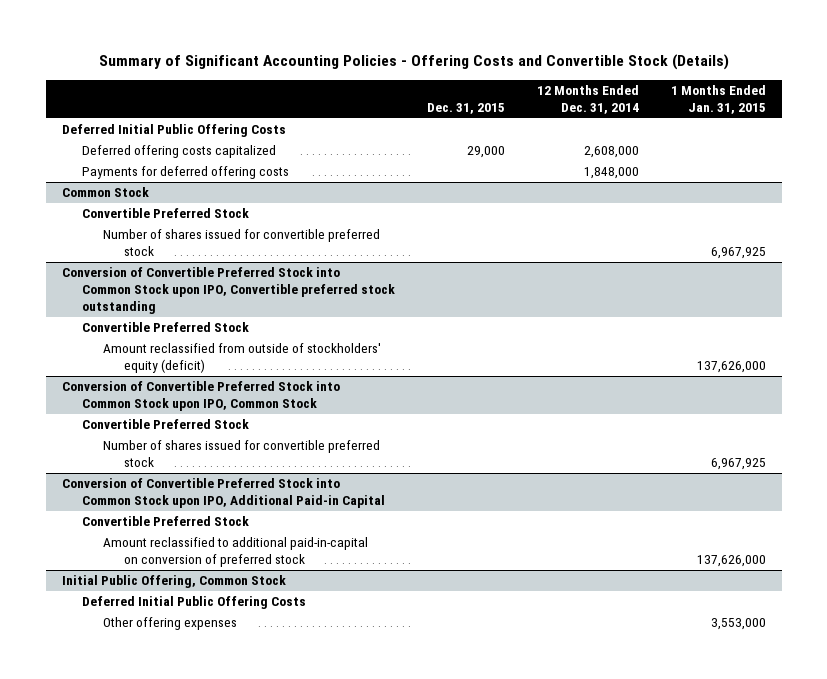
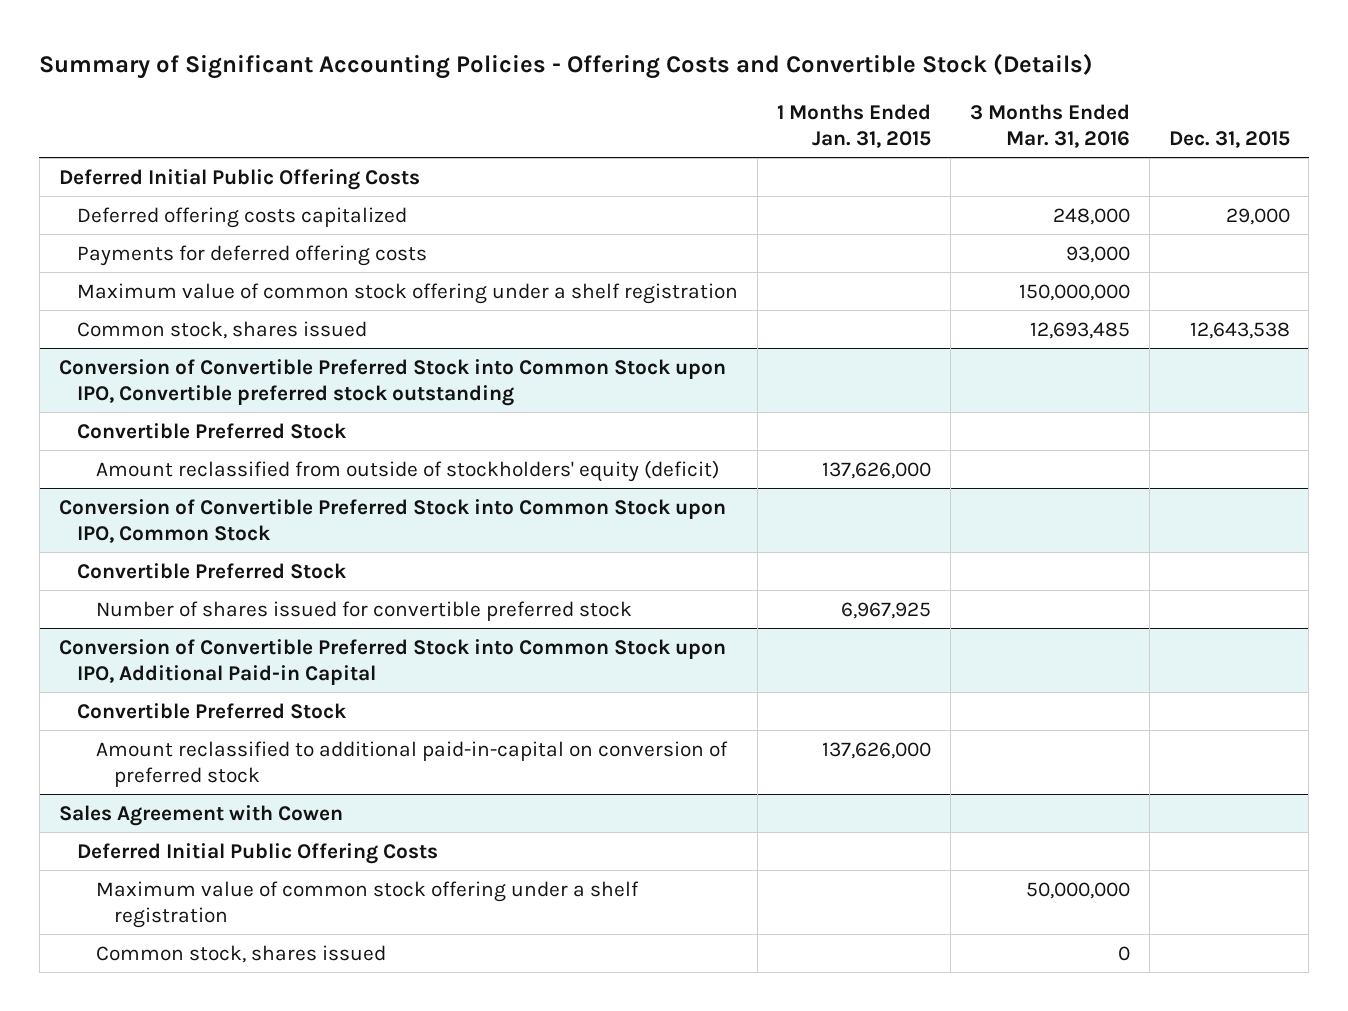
- | Dec. 31, 2015 | 12 Months Ended Dec. 31, 2014 | 1 Months Ended Jan. 31, 2015
+ | 1 Months Ended Jan. 31, 2015 | 3 Months Ended Mar. 31, 2016 | Dec. 31, 2015
- Common Stock
- Convertible Preferred Stock
- Number of shares issued for convertible preferred stock | | | 6,967,925
+ Maximum value of common stock offering under a shelf registration | | 150,000,000 |
+ Common stock, shares issued | | 12,693,485 | 12,643,538
- Initial Public Offering, Common Stock
- Deferred Initial Public Offering Costs
- Other offering expenses | | | 3,553,000
+ Sales Agreement with Cowen
+ Deferred Initial Public Offering Costs
+ Maximum value of common stock offering under a shelf registration | | 50,000,000 |
+ Common stock, shares issued | | 0 |

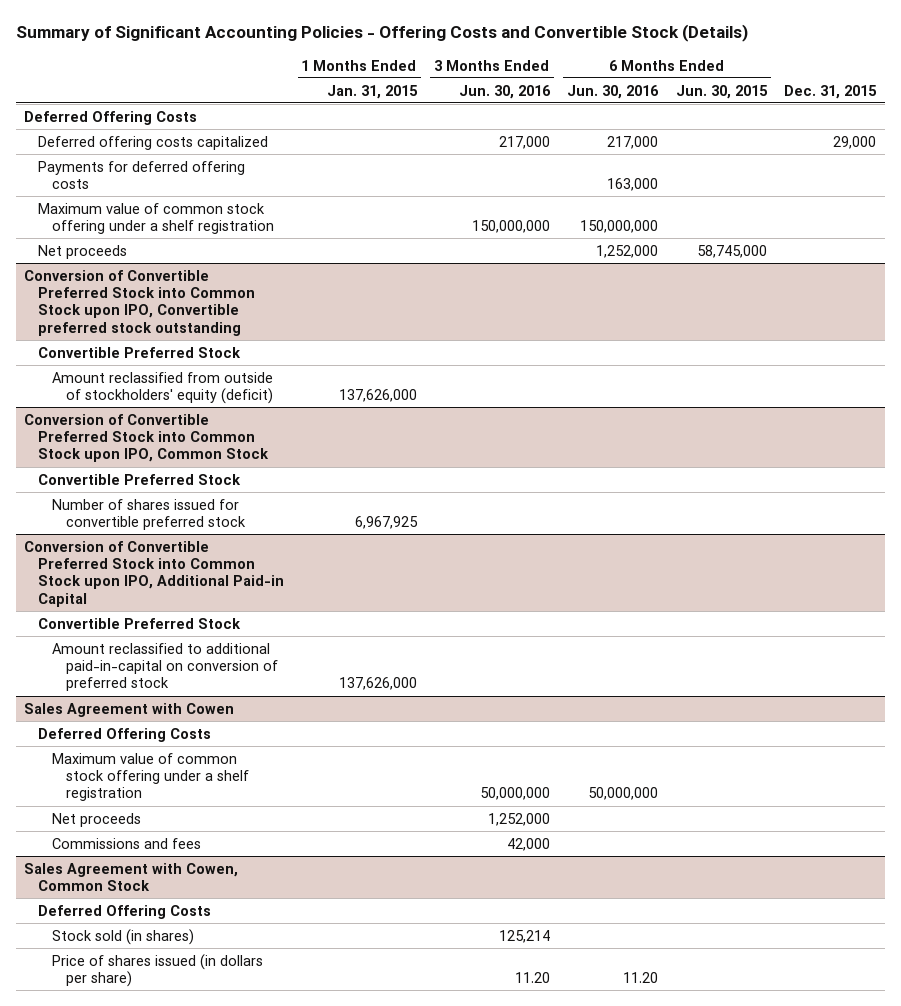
- | 1 Months Ended Jan. 31, 2015 | 3 Months Ended Mar. 31, 2016 | Dec. 31, 2015
+ | 1 Months Ended Jan. 31, 2015 | 3 Months Ended Jun. 30, 2016 | 6 Months Ended Jun. 30, 2016 | 6 Months Ended Jun. 30, 2015 | Dec. 31, 2015
- Deferred Initial Public Offering Costs
+ Deferred Offering Costs
- Common stock, shares issued | | 12,693,485 | 12,643,538
+ Net proceeds | | | 1,252,000 | 58,745,000 |
@ Sales Agreement with Cowen
- Deferred Initial Public Offering Costs
+ Deferred Offering Costs
- Common stock, shares issued | | 0 |
+ Net proceeds | | 1,252,000 | | |
+ Commissions and fees | | 42,000 | | |
+ Sales Agreement with Cowen, Common Stock
+ Deferred Offering Costs
+ Stock sold (in shares) | | 125,214 | | |
+ Price of shares issued (in dollars per share) | | 11.20 | 11.20 | |

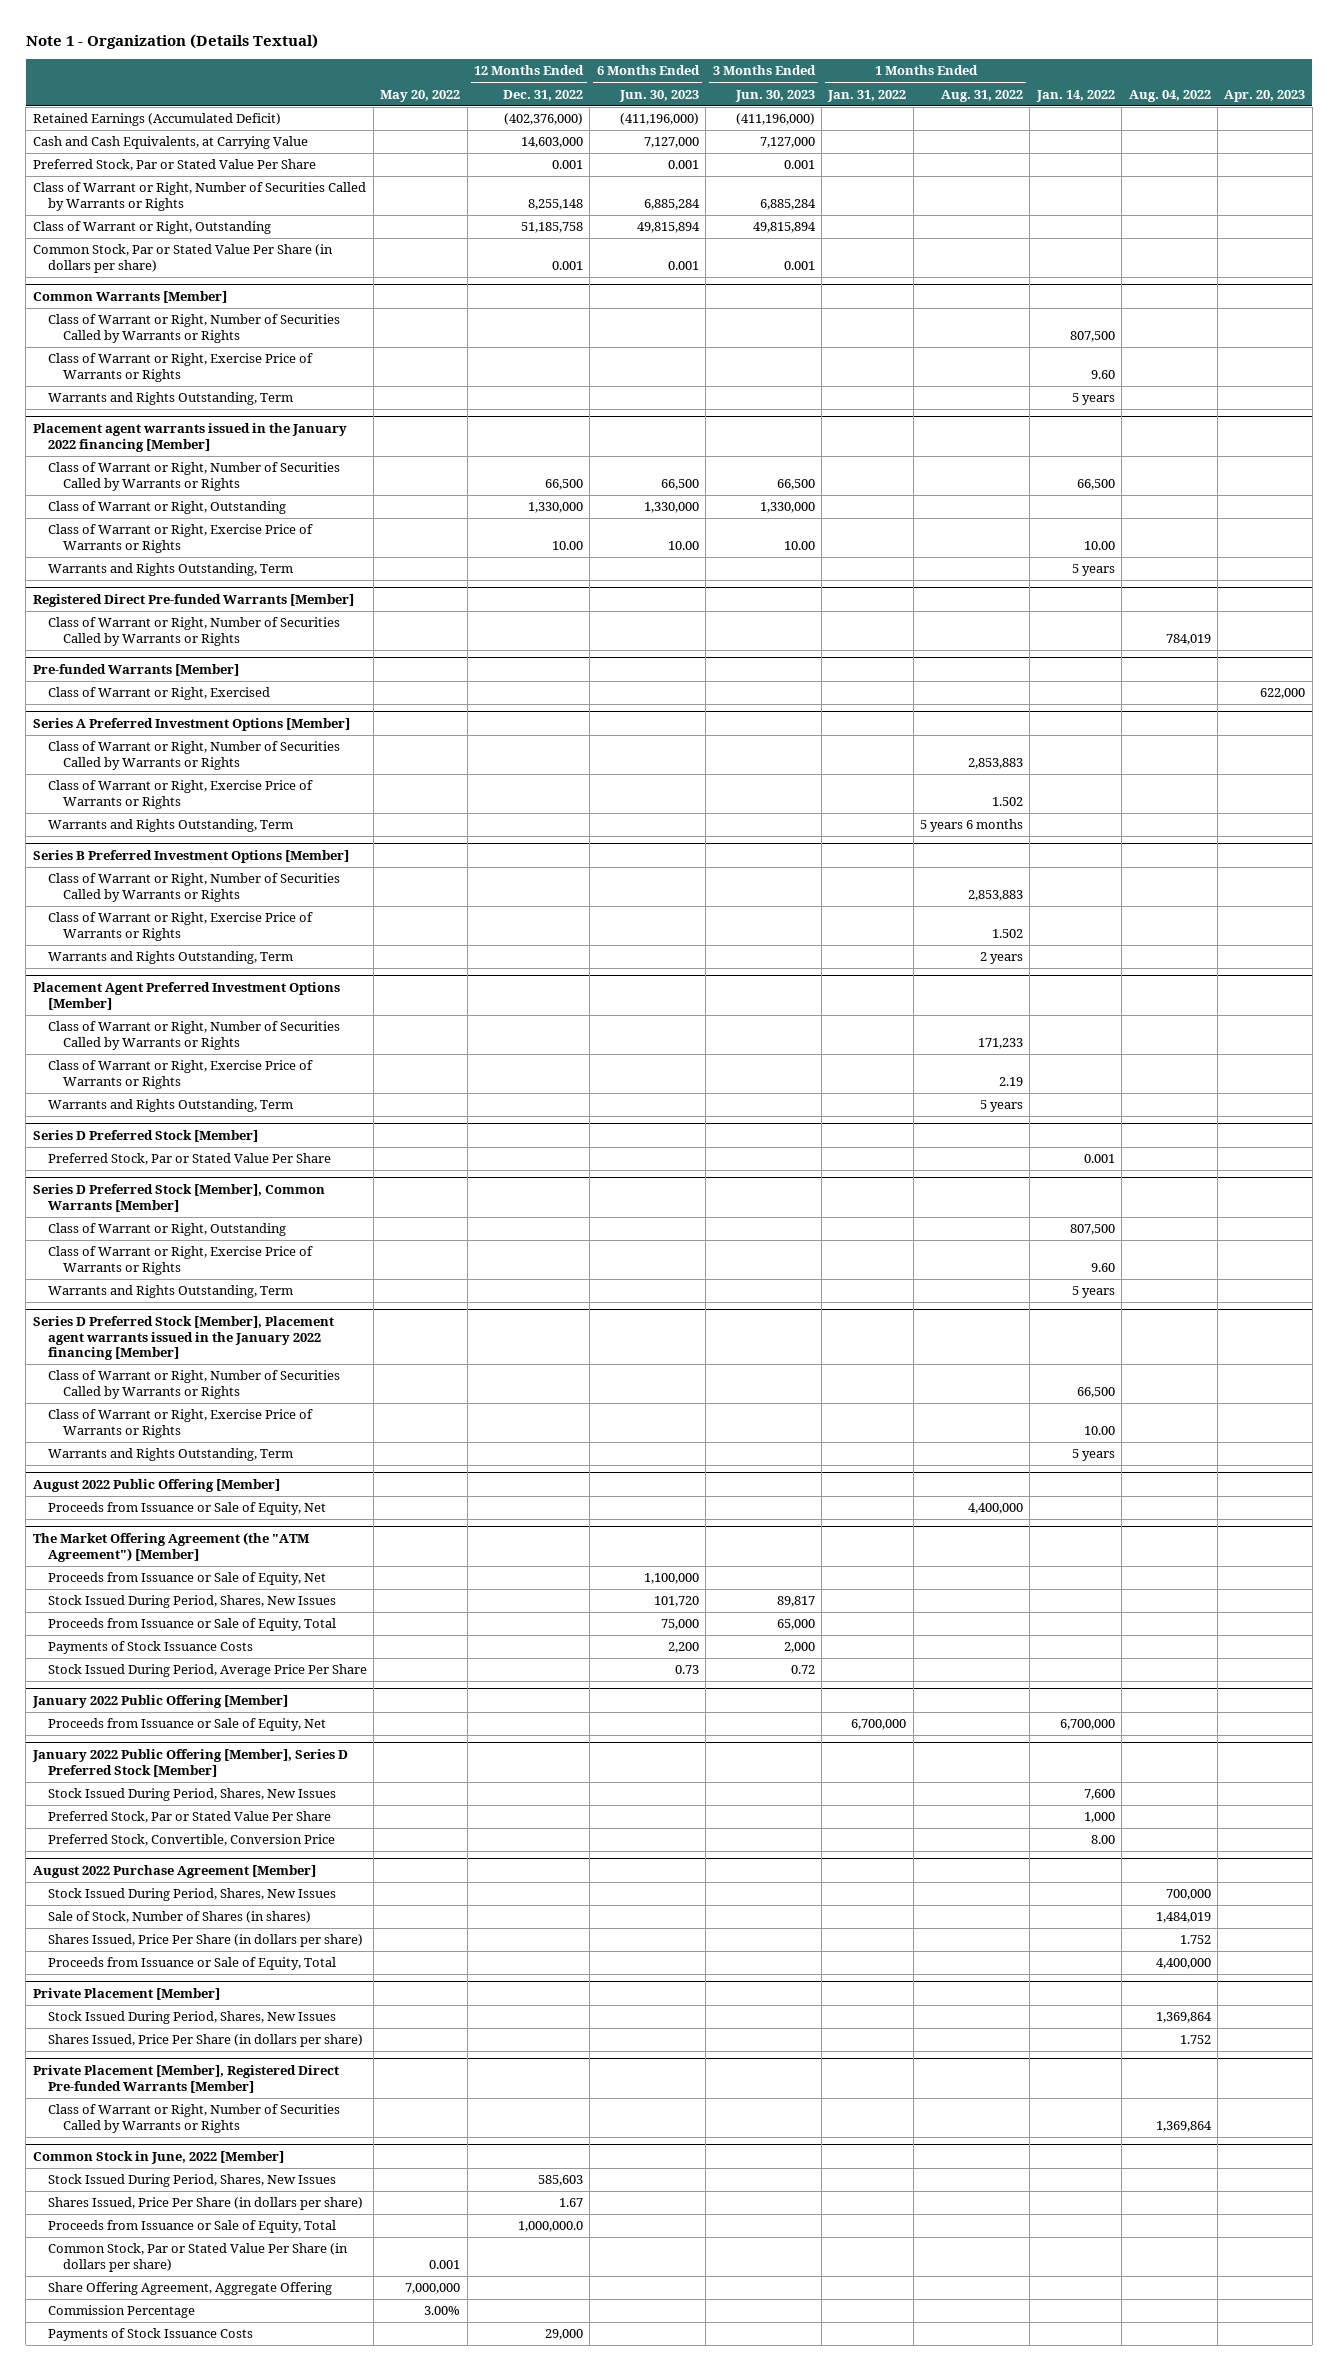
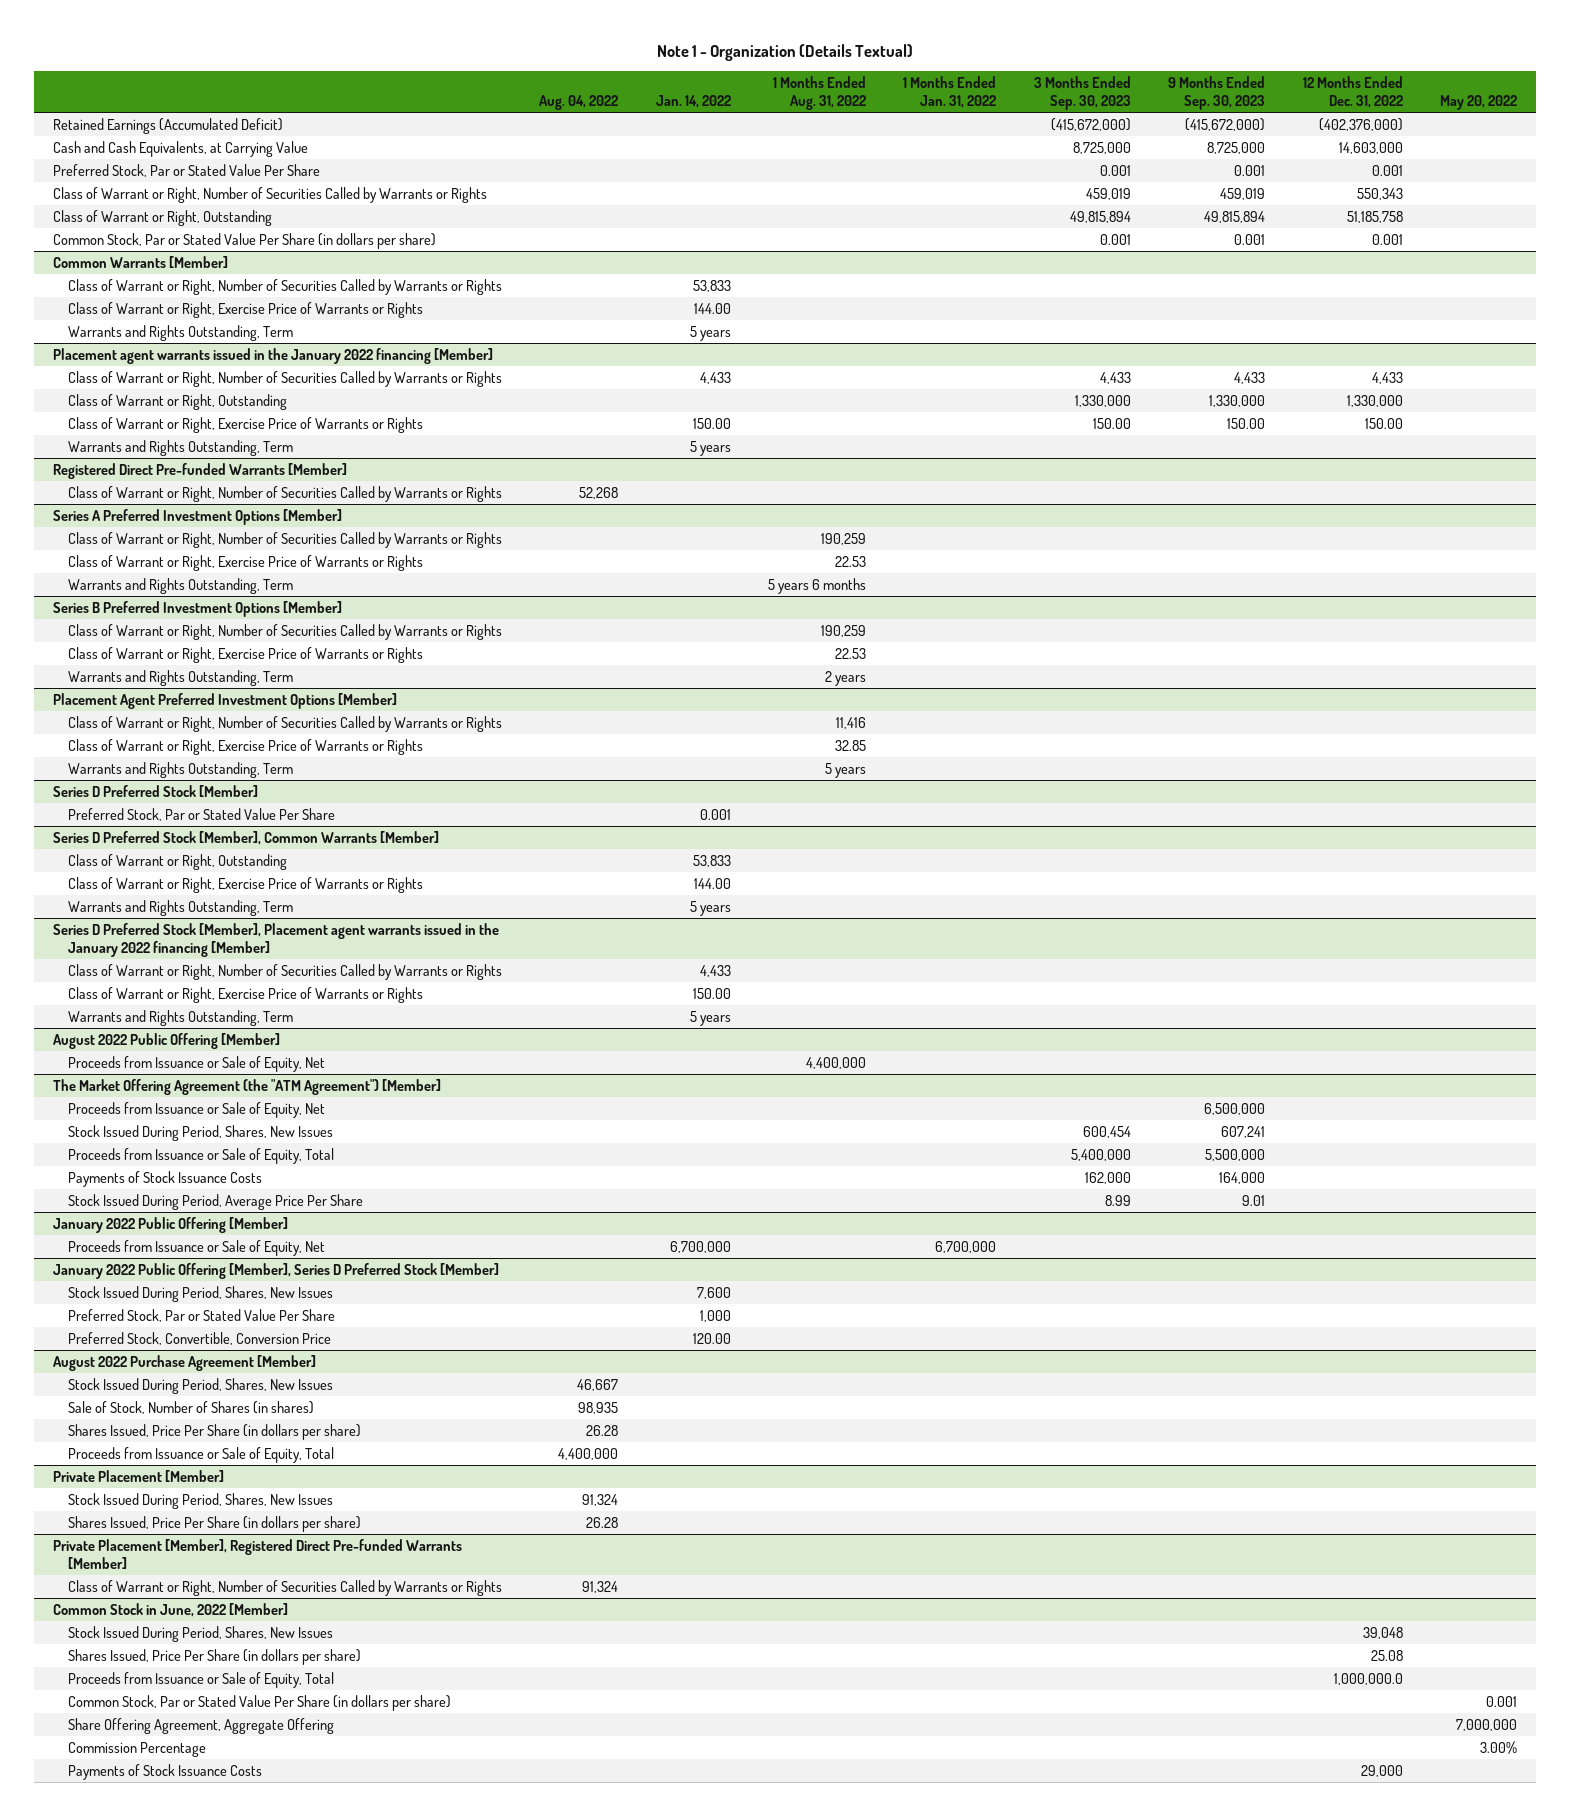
- | May 20, 2022 | 12 Months Ended Dec. 31, 2022 | 6 Months Ended Jun. 30, 2023 | 3 Months Ended Jun. 30, 2023 | 1 Months Ended Jan. 31, 2022 | 1 Months Ended Aug. 31, 2022 | Jan. 14, 2022 | Aug. 04, 2022 | Apr. 20, 2023
+ | Aug. 04, 2022 | Jan. 14, 2022 | 1 Months Ended Aug. 31, 2022 | 1 Months Ended Jan. 31, 2022 | 3 Months Ended Sep. 30, 2023 | 9 Months Ended Sep. 30, 2023 | 12 Months Ended Dec. 31, 2022 | May 20, 2022
- Class of Warrant or Right, Number of Securities Called by Warrants or Rights | | 8,255,148 | 6,885,284 | 6,885,284 | | | | |
+ Class of Warrant or Right, Number of Securities Called by Warrants or Rights | | | | | 459,019 | 459,019 | 550,343 |
@ Common Warrants [Member]
- Class of Warrant or Right, Number of Securities Called by Warrants or Rights | | | | | | | 807,500 | |
- Class of Warrant or Right, Exercise Price of Warrants or Rights | | | | | | | 9.60 | |
+ Class of Warrant or Right, Number of Securities Called by Warrants or Rights | | 53,833 | | | | | |
+ Class of Warrant or Right, Exercise Price of Warrants or Rights | | 144.00 | | | | | |
@ Placement agent warrants issued in the January 2022 financing [Member]
- Class of Warrant or Right, Number of Securities Called by Warrants or Rights | | 66,500 | 66,500 | 66,500 | | | 66,500 | |
+ Class of Warrant or Right, Number of Securities Called by Warrants or Rights | | 4,433 | | | 4,433 | 4,433 | 4,433 |
- Class of Warrant or Right, Exercise Price of Warrants or Rights | | 10.00 | 10.00 | 10.00 | | | 10.00 | |
+ Class of Warrant or Right, Exercise Price of Warrants or Rights | | 150.00 | | | 150.00 | 150.00 | 150.00 |
@ Registered Direct Pre-funded Warrants [Member]
- Class of Warrant or Right, Number of Securities Called by Warrants or Rights | | | | | | | | 784,019 |
- Pre-funded Warrants [Member]
- Class of Warrant or Right, Exercised | | | | | | | | | 622,000
@ Registered Direct Pre-funded Warrants [Member]
+ Class of Warrant or Right, Number of Securities Called by Warrants or Rights | 52,268 | | | | | | |
@ Series A Preferred Investment Options [Member]
- Class of Warrant or Right, Number of Securities Called by Warrants or Rights | | | | | | 2,853,883 | | |
- Class of Warrant or Right, Exercise Price of Warrants or Rights | | | | | | 1.502 | | |
+ Class of Warrant or Right, Number of Securities Called by Warrants or Rights | | | 190,259 | | | | |
+ Class of Warrant or Right, Exercise Price of Warrants or Rights | | | 22.53 | | | | |
@ Series B Preferred Investment Options [Member]
- Class of Warrant or Right, Number of Securities Called by Warrants or Rights | | | | | | 2,853,883 | | |
- Class of Warrant or Right, Exercise Price of Warrants or Rights | | | | | | 1.502 | | |
+ Class of Warrant or Right, Number of Securities Called by Warrants or Rights | | | 190,259 | | | | |
+ Class of Warrant or Right, Exercise Price of Warrants or Rights | | | 22.53 | | | | |
@ Placement Agent Preferred Investment Options [Member]
- Class of Warrant or Right, Number of Securities Called by Warrants or Rights | | | | | | 171,233 | | |
- Class of Warrant or Right, Exercise Price of Warrants or Rights | | | | | | 2.19 | | |
+ Class of Warrant or Right, Number of Securities Called by Warrants or Rights | | | 11,416 | | | | |
+ Class of Warrant or Right, Exercise Price of Warrants or Rights | | | 32.85 | | | | |
@ Series D Preferred Stock [Member], Common Warrants [Member]
- Class of Warrant or Right, Outstanding | | | | | | | 807,500 | |
- Class of Warrant or Right, Exercise Price of Warrants or Rights | | | | | | | 9.60 | |
+ Class of Warrant or Right, Outstanding | | 53,833 | | | | | |
+ Class of Warrant or Right, Exercise Price of Warrants or Rights | | 144.00 | | | | | |
@ Series D Preferred Stock [Member], Placement agent warrants issued in the January 2022 financing [Member]
- Class of Warrant or Right, Number of Securities Called by Warrants or Rights | | | | | | | 66,500 | |
- Class of Warrant or Right, Exercise Price of Warrants or Rights | | | | | | | 10.00 | |
+ Class of Warrant or Right, Number of Securities Called by Warrants or Rights | | 4,433 | | | | | |
+ Class of Warrant or Right, Exercise Price of Warrants or Rights | | 150.00 | | | | | |
@ January 2022 Public Offering [Member], Series D Preferred Stock [Member]
- Preferred Stock, Convertible, Conversion Price | | | | | | | 8.00 | |
+ Preferred Stock, Convertible, Conversion Price | | 120.00 | | | | | |
@ August 2022 Purchase Agreement [Member]
- Stock Issued During Period, Shares, New Issues | | | | | | | | 700,000 |
- Sale of Stock, Number of Shares (in shares) | | | | | | | | 1,484,019 |
- Shares Issued, Price Per Share (in dollars per share) | | | | | | | | 1.752 |
+ Stock Issued During Period, Shares, New Issues | 46,667 | | | | | | |
+ Sale of Stock, Number of Shares (in shares) | 98,935 | | | | | | |
+ Shares Issued, Price Per Share (in dollars per share) | 26.28 | | | | | | |
@ Private Placement [Member]
- Stock Issued During Period, Shares, New Issues | | | | | | | | 1,369,864 |
- Shares Issued, Price Per Share (in dollars per share) | | | | | | | | 1.752 |
+ Stock Issued During Period, Shares, New Issues | 91,324 | | | | | | |
+ Shares Issued, Price Per Share (in dollars per share) | 26.28 | | | | | | |
@ Private Placement [Member], Registered Direct Pre-funded Warrants [Member]
- Class of Warrant or Right, Number of Securities Called by Warrants or Rights | | | | | | | | 1,369,864 |
+ Class of Warrant or Right, Number of Securities Called by Warrants or Rights | 91,324 | | | | | | |
@ Common Stock in June, 2022 [Member]
- Stock Issued During Period, Shares, New Issues | | 585,603 | | | | | | |
- Shares Issued, Price Per Share (in dollars per share) | | 1.67 | | | | | | |
+ Stock Issued During Period, Shares, New Issues | | | | | | | 39,048 |
+ Shares Issued, Price Per Share (in dollars per share) | | | | | | | 25.08 |

